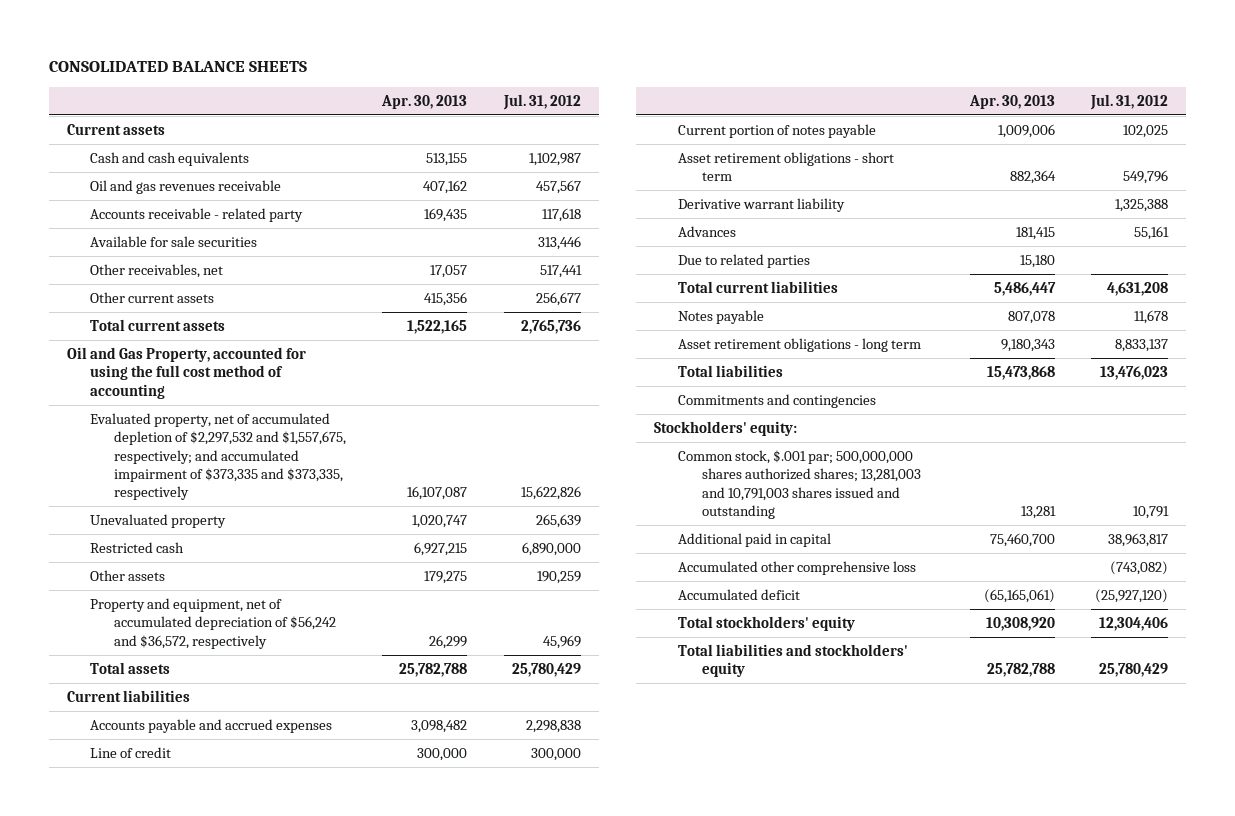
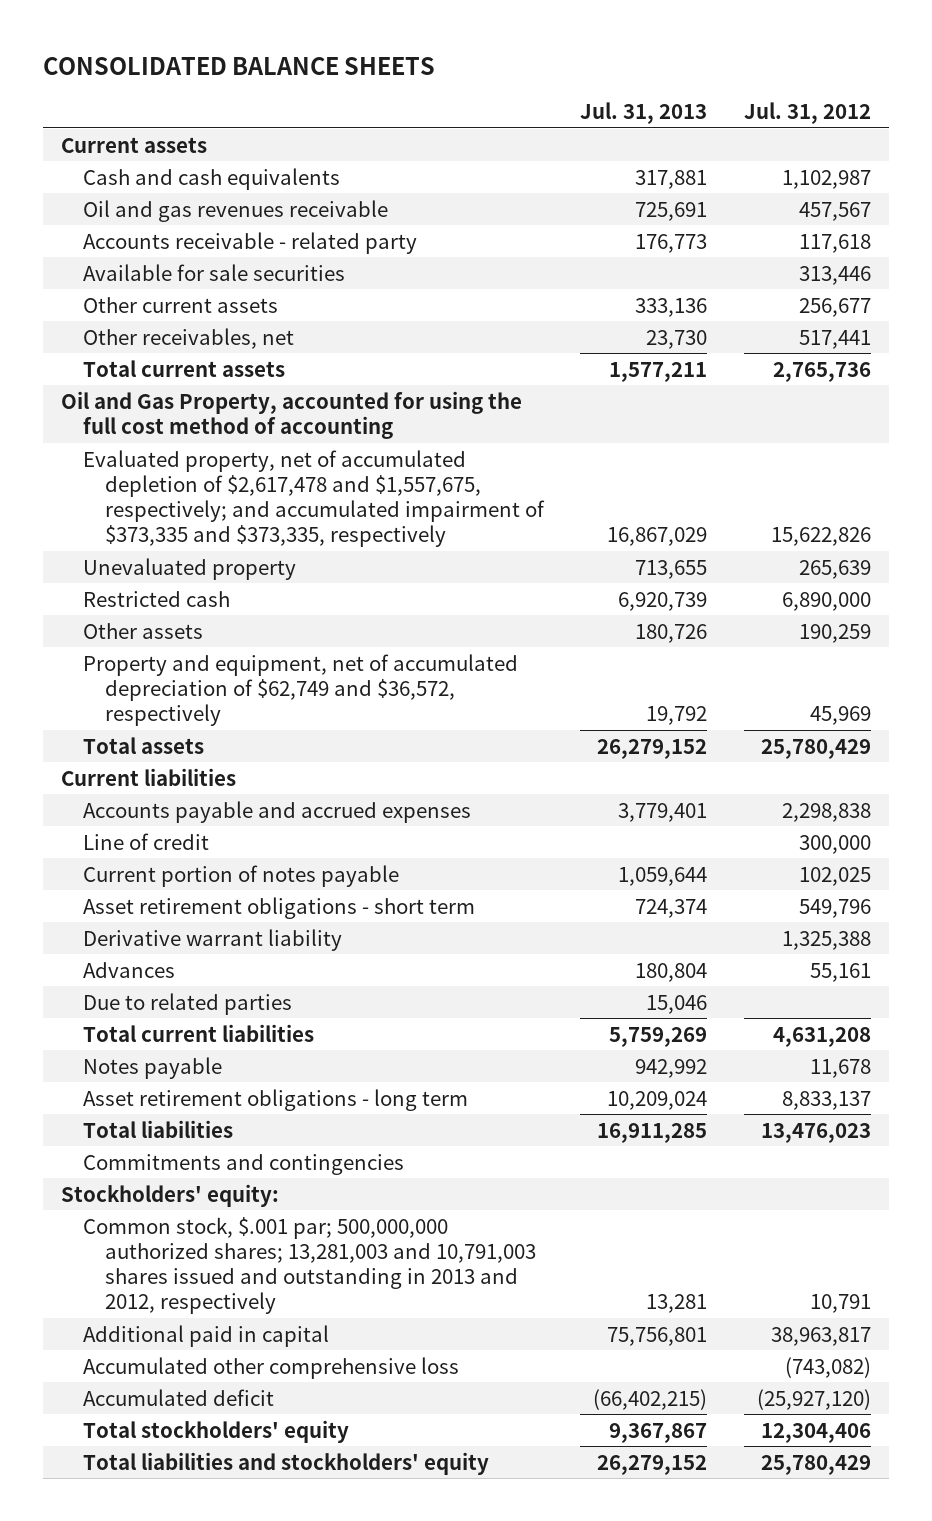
- | Apr. 30, 2013 | Jul. 31, 2012
+ | Jul. 31, 2013 | Jul. 31, 2012
moved down: Other receivables, net | 23,730 | 517,441
- Evaluated property, net of accumulated depletion of $2,297,532 and $1,557,675, respectively; and accumulated impairment of $373,335 and $373,335, respectively | 16,107,087 | 15,622,826
+ Evaluated property, net of accumulated depletion of $2,617,478 and $1,557,675, respectively; and accumulated impairment of $373,335 and $373,335, respectively | 16,867,029 | 15,622,826
- Property and equipment, net of accumulated depreciation of $56,242 and $36,572, respectively | 26,299 | 45,969
+ Property and equipment, net of accumulated depreciation of $62,749 and $36,572, respectively | 19,792 | 45,969
- Common stock, $.001 par; 500,000,000 shares authorized shares; 13,281,003 and 10,791,003 shares issued and outstanding | 13,281 | 10,791
+ Common stock, $.001 par; 500,000,000 authorized shares; 13,281,003 and 10,791,003 shares issued and outstanding in 2013 and 2012, respectively | 13,281 | 10,791

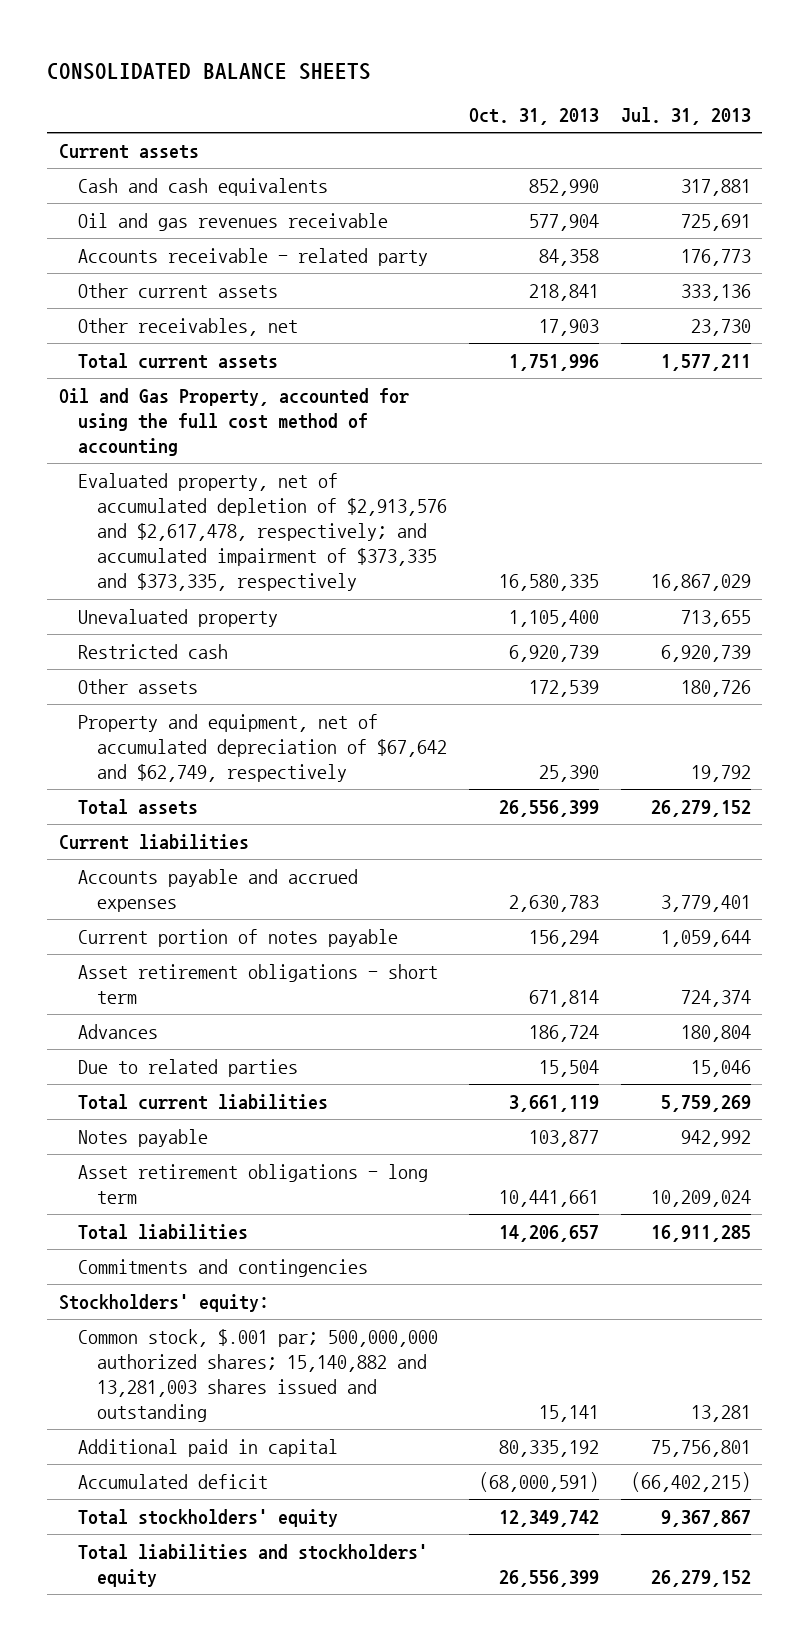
- | Jul. 31, 2013 | Jul. 31, 2012
+ | Oct. 31, 2013 | Jul. 31, 2013
- Available for sale securities | | 313,446
- Evaluated property, net of accumulated depletion of $2,617,478 and $1,557,675, respectively; and accumulated impairment of $373,335 and $373,335, respectively | 16,867,029 | 15,622,826
+ Evaluated property, net of accumulated depletion of $2,913,576 and $2,617,478, respectively; and accumulated impairment of $373,335 and $373,335, respectively | 16,580,335 | 16,867,029
- Property and equipment, net of accumulated depreciation of $62,749 and $36,572, respectively | 19,792 | 45,969
+ Property and equipment, net of accumulated depreciation of $67,642 and $62,749, respectively | 25,390 | 19,792
- Line of credit | | 300,000
- Derivative warrant liability | | 1,325,388
- Common stock, $.001 par; 500,000,000 authorized shares; 13,281,003 and 10,791,003 shares issued and outstanding in 2013 and 2012, respectively | 13,281 | 10,791
+ Common stock, $.001 par; 500,000,000 authorized shares; 15,140,882 and 13,281,003 shares issued and outstanding | 15,141 | 13,281
- Accumulated other comprehensive loss | | (743,082)

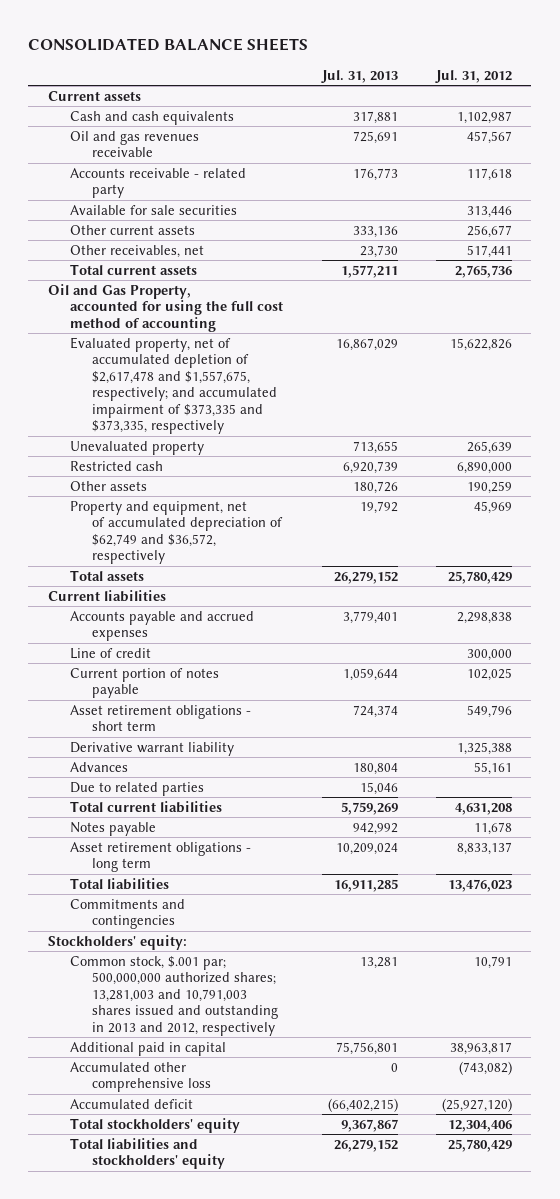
- | Oct. 31, 2013 | Jul. 31, 2013
+ | Jul. 31, 2013 | Jul. 31, 2012
+ Available for sale securities | | 313,446
- Evaluated property, net of accumulated depletion of $2,913,576 and $2,617,478, respectively; and accumulated impairment of $373,335 and $373,335, respectively | 16,580,335 | 16,867,029
+ Evaluated property, net of accumulated depletion of $2,617,478 and $1,557,675, respectively; and accumulated impairment of $373,335 and $373,335, respectively | 16,867,029 | 15,622,826
- Property and equipment, net of accumulated depreciation of $67,642 and $62,749, respectively | 25,390 | 19,792
+ Property and equipment, net of accumulated depreciation of $62,749 and $36,572, respectively | 19,792 | 45,969
+ Line of credit | | 300,000
+ Derivative warrant liability | | 1,325,388
- Common stock, $.001 par; 500,000,000 authorized shares; 15,140,882 and 13,281,003 shares issued and outstanding | 15,141 | 13,281
+ Common stock, $.001 par; 500,000,000 authorized shares; 13,281,003 and 10,791,003 shares issued and outstanding in 2013 and 2012, respectively | 13,281 | 10,791
+ Accumulated other comprehensive loss | 0 | (743,082)

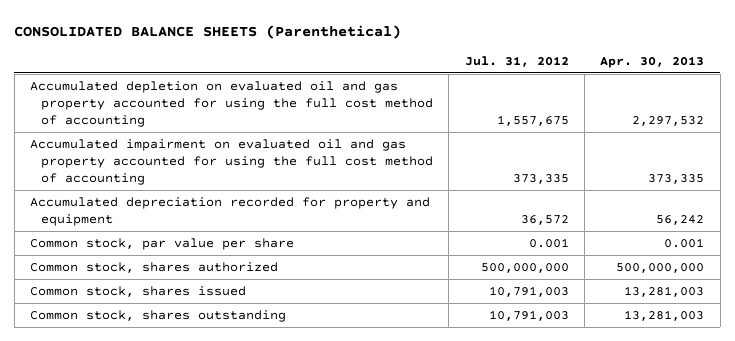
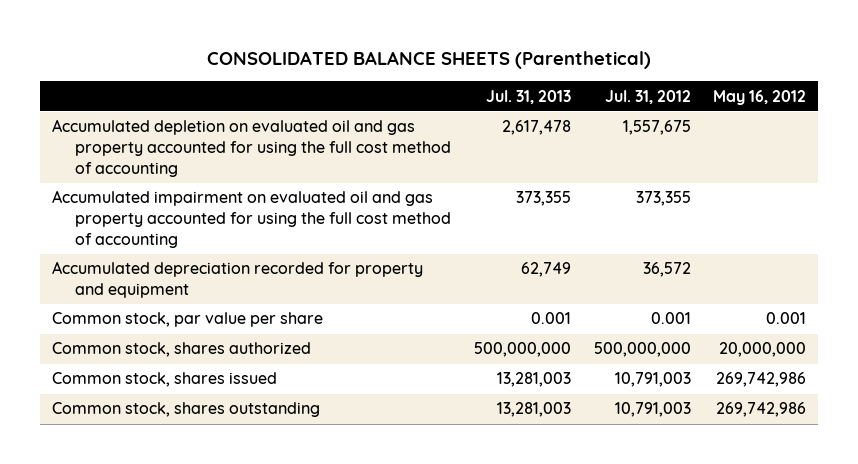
- | Jul. 31, 2012 | Apr. 30, 2013
+ | Jul. 31, 2013 | Jul. 31, 2012 | May 16, 2012
- Accumulated impairment on evaluated oil and gas property accounted for using the full cost method of accounting | 373,335 | 373,335
+ Accumulated impairment on evaluated oil and gas property accounted for using the full cost method of accounting | 373,355 | 373,355 |

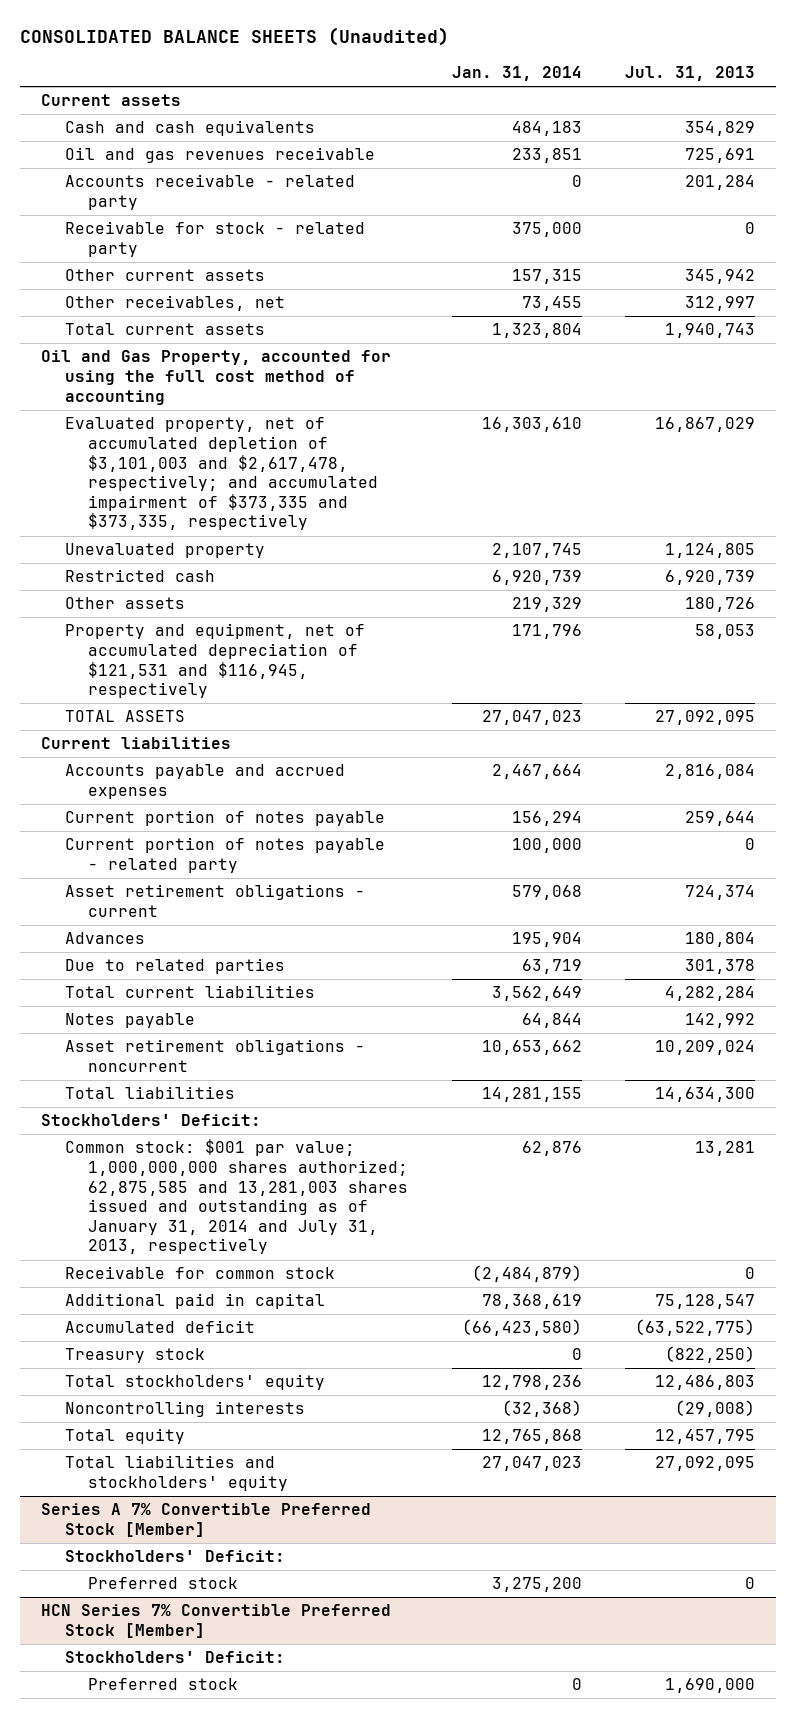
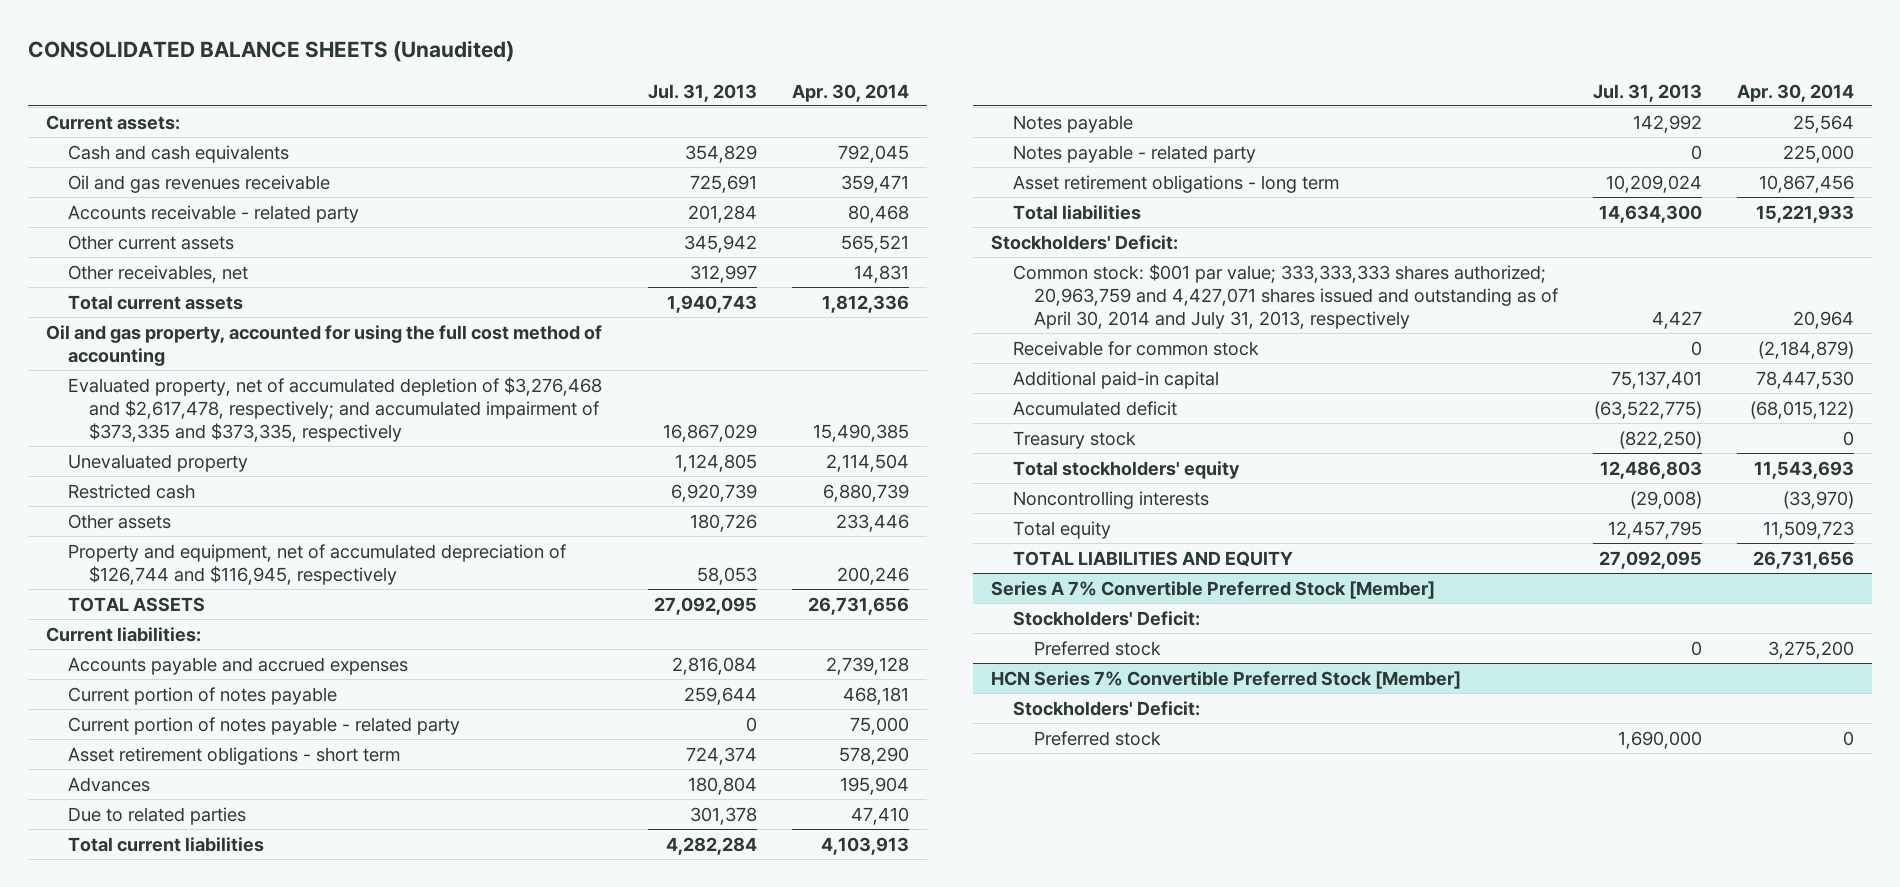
- | Jan. 31, 2014 | Jul. 31, 2013
+ | Jul. 31, 2013 | Apr. 30, 2014
- Current assets
+ Current assets:
- Receivable for stock - related party | 375,000 | 0
- Oil and Gas Property, accounted for using the full cost method of accounting
- Evaluated property, net of accumulated depletion of $3,101,003 and $2,617,478, respectively; and accumulated impairment of $373,335 and $373,335, respectively | 16,303,610 | 16,867,029
+ Oil and gas property, accounted for using the full cost method of accounting
+ Evaluated property, net of accumulated depletion of $3,276,468 and $2,617,478, respectively; and accumulated impairment of $373,335 and $373,335, respectively | 16,867,029 | 15,490,385
- Property and equipment, net of accumulated depreciation of $121,531 and $116,945, respectively | 171,796 | 58,053
+ Property and equipment, net of accumulated depreciation of $126,744 and $116,945, respectively | 58,053 | 200,246
- Current liabilities
+ Current liabilities:
- Asset retirement obligations - current | 579,068 | 724,374
+ Asset retirement obligations - short term | 724,374 | 578,290
- Asset retirement obligations - noncurrent | 10,653,662 | 10,209,024
+ Notes payable - related party | 0 | 225,000
+ Asset retirement obligations - long term | 10,209,024 | 10,867,456
- Common stock: $001 par value; 1,000,000,000 shares authorized; 62,875,585 and 13,281,003 shares issued and outstanding as of January 31, 2014 and July 31, 2013, respectively | 62,876 | 13,281
+ Common stock: $001 par value; 333,333,333 shares authorized; 20,963,759 and 4,427,071 shares issued and outstanding as of April 30, 2014 and July 31, 2013, respectively | 4,427 | 20,964
- Additional paid in capital | 78,368,619 | 75,128,547
+ Additional paid-in capital | 75,137,401 | 78,447,530
- Total liabilities and stockholders' equity | 27,047,023 | 27,092,095
+ TOTAL LIABILITIES AND EQUITY | 27,092,095 | 26,731,656

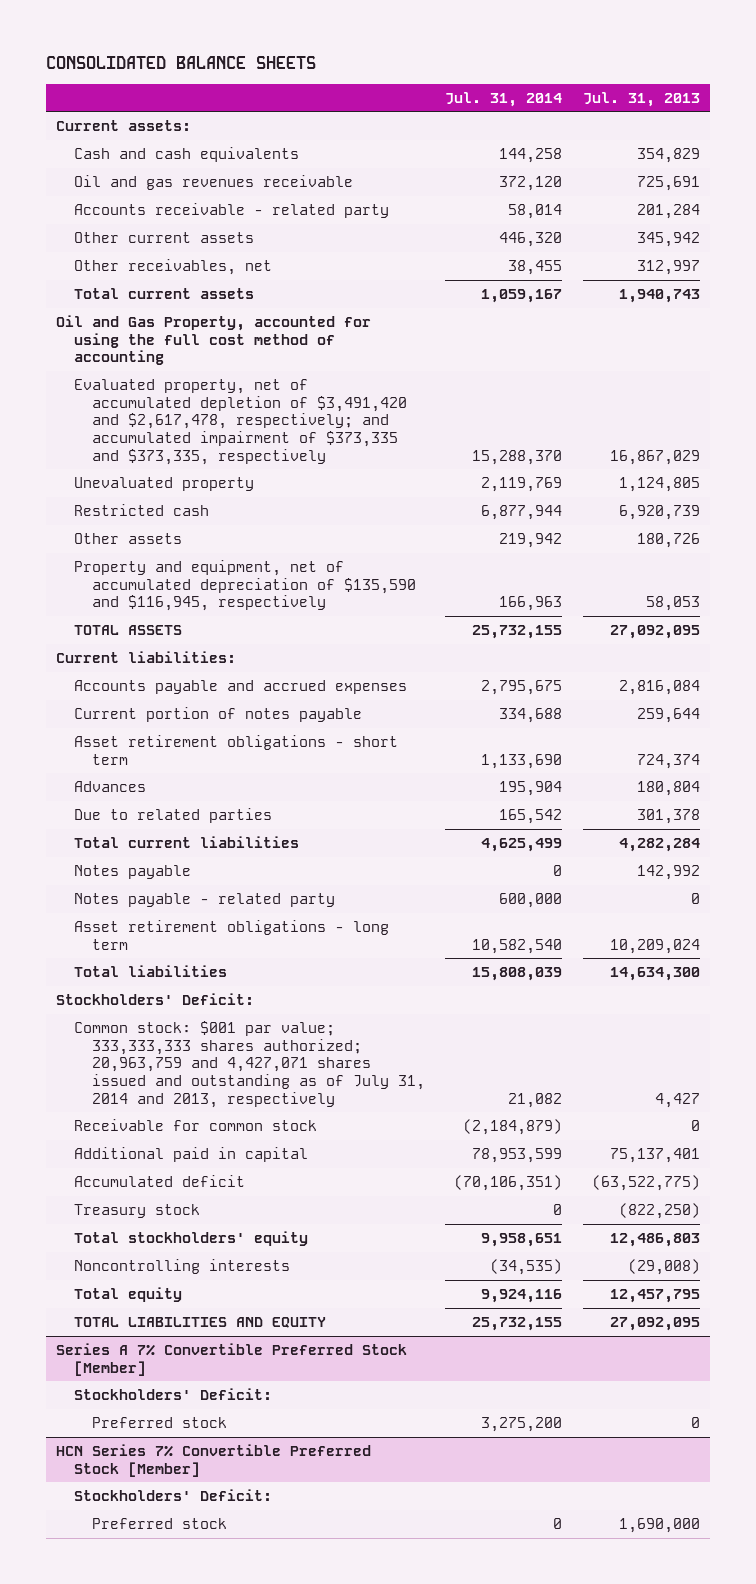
- CONSOLIDATED BALANCE SHEETS (Unaudited)
+ CONSOLIDATED BALANCE SHEETS
- | Jul. 31, 2013 | Apr. 30, 2014
+ | Jul. 31, 2014 | Jul. 31, 2013
- Oil and gas property, accounted for using the full cost method of accounting
- Evaluated property, net of accumulated depletion of $3,276,468 and $2,617,478, respectively; and accumulated impairment of $373,335 and $373,335, respectively | 16,867,029 | 15,490,385
+ Oil and Gas Property, accounted for using the full cost method of accounting
+ Evaluated property, net of accumulated depletion of $3,491,420 and $2,617,478, respectively; and accumulated impairment of $373,335 and $373,335, respectively | 15,288,370 | 16,867,029
- Property and equipment, net of accumulated depreciation of $126,744 and $116,945, respectively | 58,053 | 200,246
+ Property and equipment, net of accumulated depreciation of $135,590 and $116,945, respectively | 166,963 | 58,053
- Current portion of notes payable - related party | 0 | 75,000
- Common stock: $001 par value; 333,333,333 shares authorized; 20,963,759 and 4,427,071 shares issued and outstanding as of April 30, 2014 and July 31, 2013, respectively | 4,427 | 20,964
+ Common stock: $001 par value; 333,333,333 shares authorized; 20,963,759 and 4,427,071 shares issued and outstanding as of July 31, 2014 and 2013, respectively | 21,082 | 4,427
- Additional paid-in capital | 75,137,401 | 78,447,530
+ Additional paid in capital | 78,953,599 | 75,137,401

